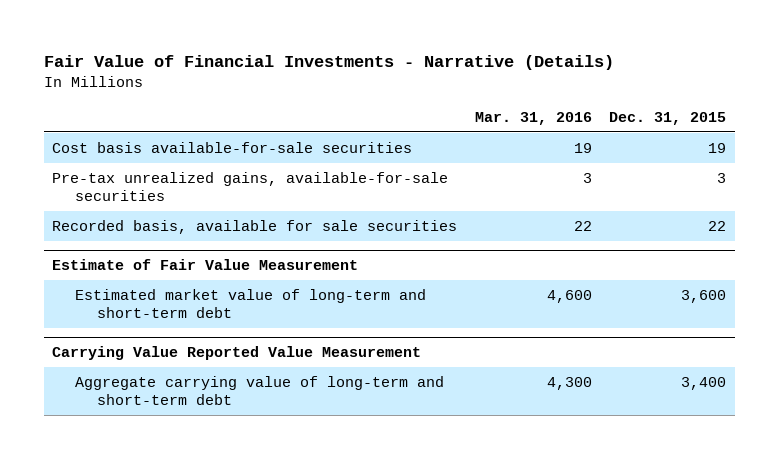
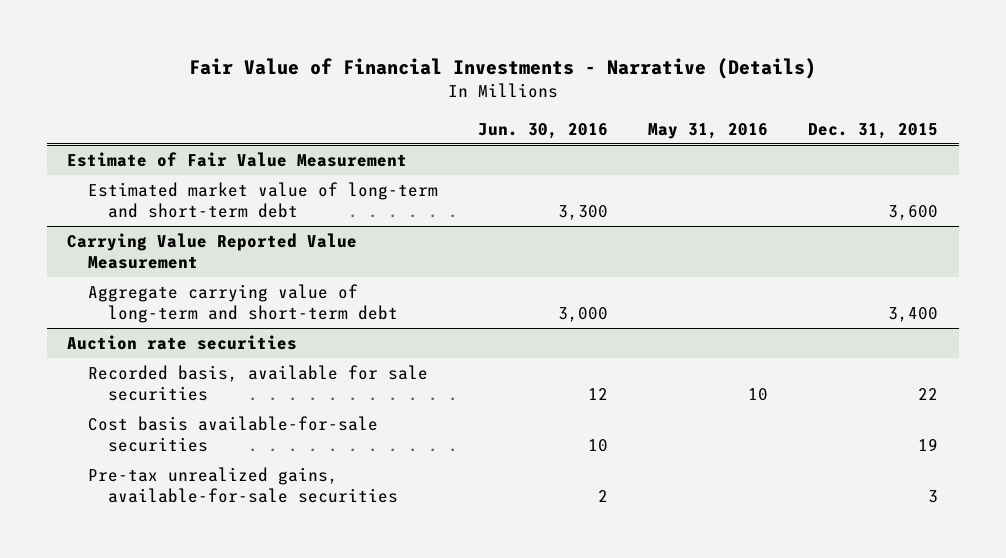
- | Mar. 31, 2016 | Dec. 31, 2015
+ | Jun. 30, 2016 | May 31, 2016 | Dec. 31, 2015
- Cost basis available-for-sale securities | 19 | 19
- Pre-tax unrealized gains, available-for-sale securities | 3 | 3
- Recorded basis, available for sale securities | 22 | 22
+ Auction rate securities
+ Recorded basis, available for sale securities | 12 | 10 | 22
+ Cost basis available-for-sale securities | 10 | | 19
+ Pre-tax unrealized gains, available-for-sale securities | 2 | | 3

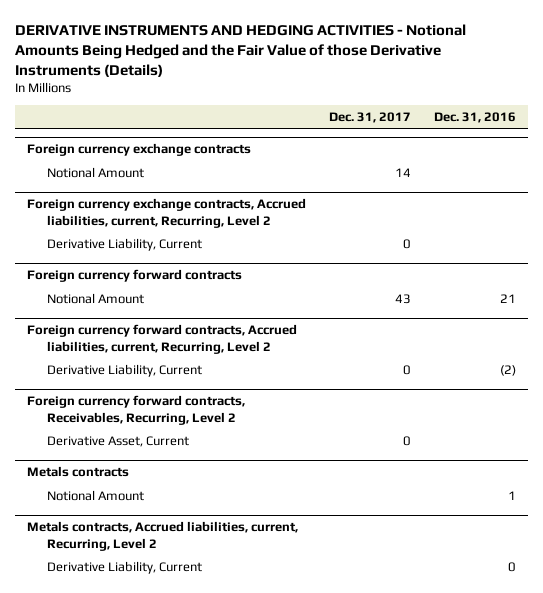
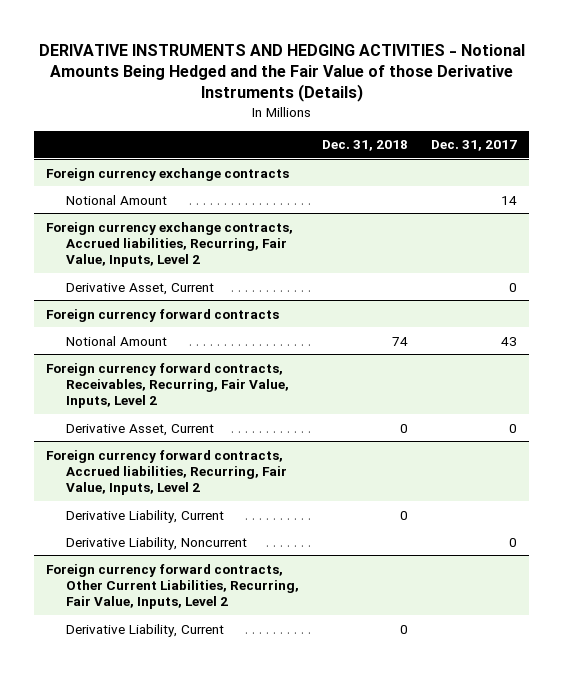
- | Dec. 31, 2017 | Dec. 31, 2016
+ | Dec. 31, 2018 | Dec. 31, 2017
- Foreign currency exchange contracts, Accrued liabilities, current, Recurring, Level 2
- Derivative Liability, Current | 0 |
+ Foreign currency exchange contracts, Accrued liabilities, Recurring, Fair Value, Inputs, Level 2
+ Derivative Asset, Current | | 0
- Foreign currency forward contracts, Accrued liabilities, current, Recurring, Level 2
- Derivative Liability, Current | 0 | (2)
- Foreign currency forward contracts, Receivables, Recurring, Level 2
+ Foreign currency forward contracts, Receivables, Recurring, Fair Value, Inputs, Level 2
- Metals contracts
- Notional Amount | | 1
- Metals contracts, Accrued liabilities, current, Recurring, Level 2
+ Foreign currency forward contracts, Accrued liabilities, Recurring, Fair Value, Inputs, Level 2
+ Derivative Liability, Noncurrent | | 0
+ Foreign currency forward contracts, Other Current Liabilities, Recurring, Fair Value, Inputs, Level 2
+ Derivative Liability, Current | 0 |

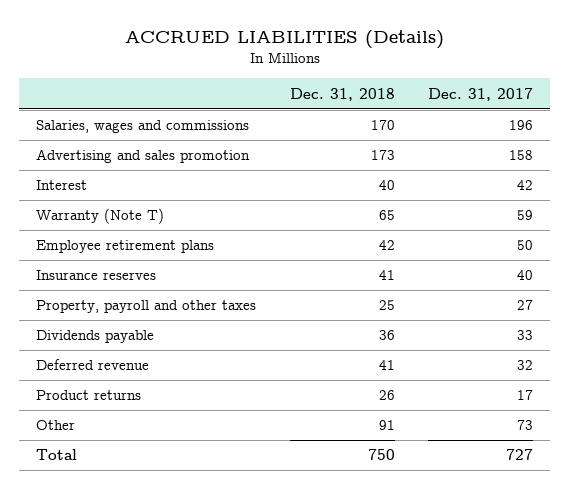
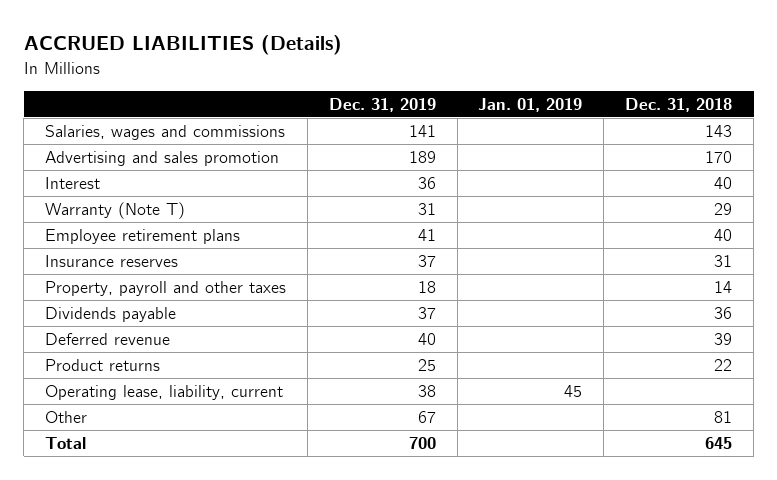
- | Dec. 31, 2018 | Dec. 31, 2017
+ | Dec. 31, 2019 | Jan. 01, 2019 | Dec. 31, 2018
- Salaries, wages and commissions | 170 | 196
- Advertising and sales promotion | 173 | 158
+ Salaries, wages and commissions | 141 | | 143
+ Advertising and sales promotion | 189 | | 170
- Warranty (Note T) | 65 | 59
- Employee retirement plans | 42 | 50
- Insurance reserves | 41 | 40
- Property, payroll and other taxes | 25 | 27
+ Warranty (Note T) | 31 | | 29
+ Employee retirement plans | 41 | | 40
+ Insurance reserves | 37 | | 31
+ Property, payroll and other taxes | 18 | | 14
- Deferred revenue | 41 | 32
- Product returns | 26 | 17
- Other | 91 | 73
- Total | 750 | 727
+ Deferred revenue | 40 | | 39
+ Product returns | 25 | | 22
+ Operating lease, liability, current | 38 | 45 |
+ Other | 67 | | 81
+ Total | 700 | | 645

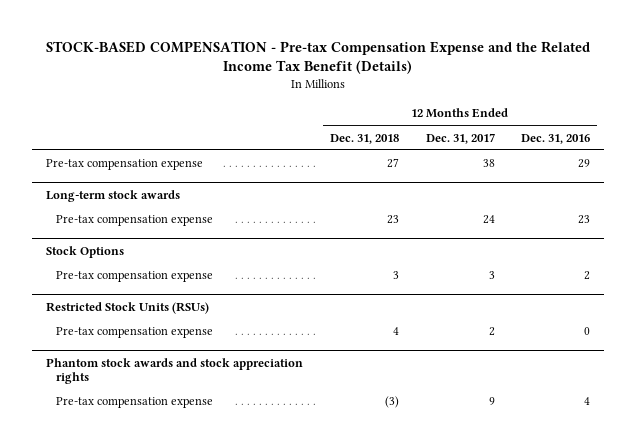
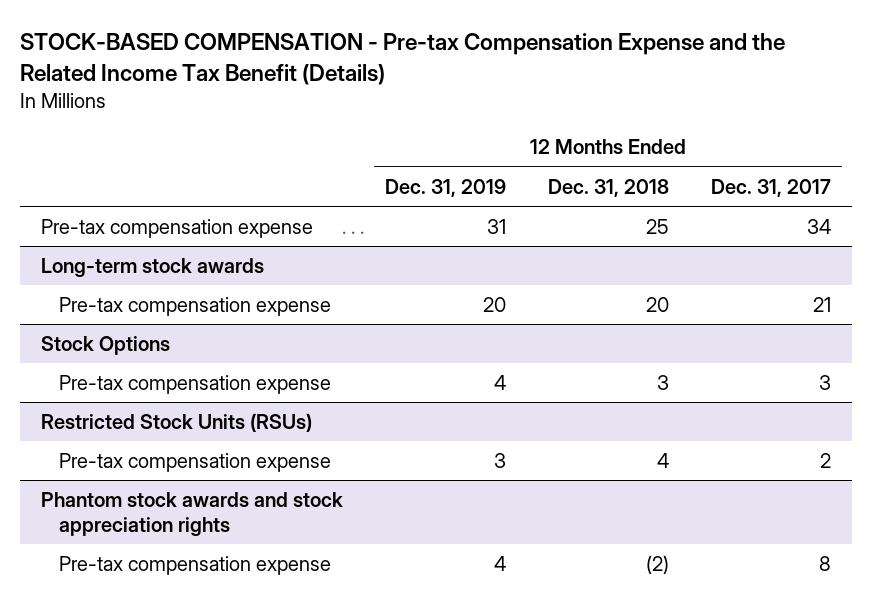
- | 12 Months Ended Dec. 31, 2018 | 12 Months Ended Dec. 31, 2017 | 12 Months Ended Dec. 31, 2016
+ | 12 Months Ended Dec. 31, 2019 | 12 Months Ended Dec. 31, 2018 | 12 Months Ended Dec. 31, 2017
- Pre-tax compensation expense | 27 | 38 | 29
+ Pre-tax compensation expense | 31 | 25 | 34
@ Long-term stock awards
- Pre-tax compensation expense | 23 | 24 | 23
+ Pre-tax compensation expense | 20 | 20 | 21
@ Phantom stock awards and stock appreciation rights
- Pre-tax compensation expense | (3) | 9 | 4
+ Pre-tax compensation expense | 4 | (2) | 8

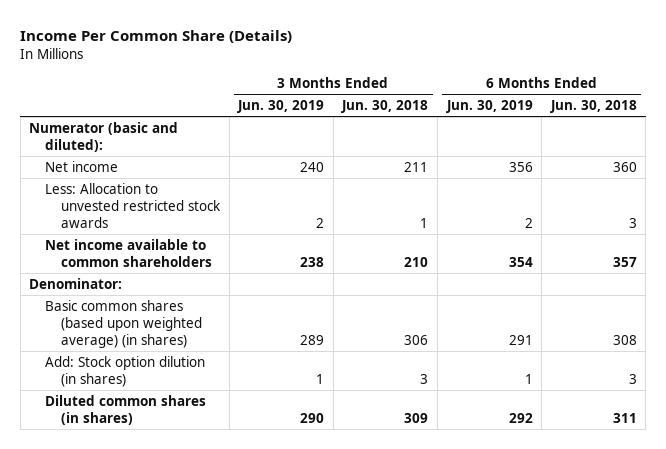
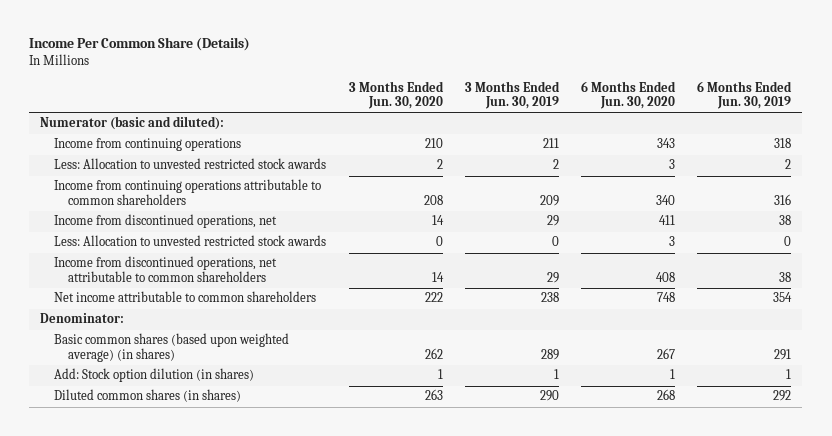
- | 3 Months Ended Jun. 30, 2019 | 3 Months Ended Jun. 30, 2018 | 6 Months Ended Jun. 30, 2019 | 6 Months Ended Jun. 30, 2018
+ | 3 Months Ended Jun. 30, 2020 | 3 Months Ended Jun. 30, 2019 | 6 Months Ended Jun. 30, 2020 | 6 Months Ended Jun. 30, 2019
- Net income | 240 | 211 | 356 | 360
+ Income from continuing operations | 210 | 211 | 343 | 318
- Net income available to common shareholders | 238 | 210 | 354 | 357
+ Income from continuing operations attributable to common shareholders | 208 | 209 | 340 | 316
+ Income from discontinued operations, net | 14 | 29 | 411 | 38
+ Less: Allocation to unvested restricted stock awards | 0 | 0 | 3 | 0
+ Income from discontinued operations, net attributable to common shareholders | 14 | 29 | 408 | 38
+ Net income attributable to common shareholders | 222 | 238 | 748 | 354

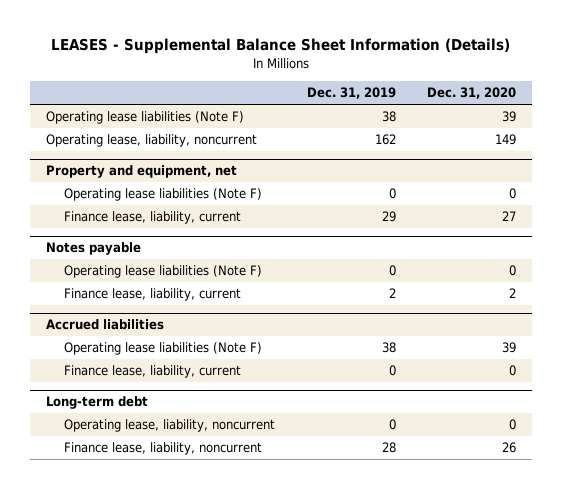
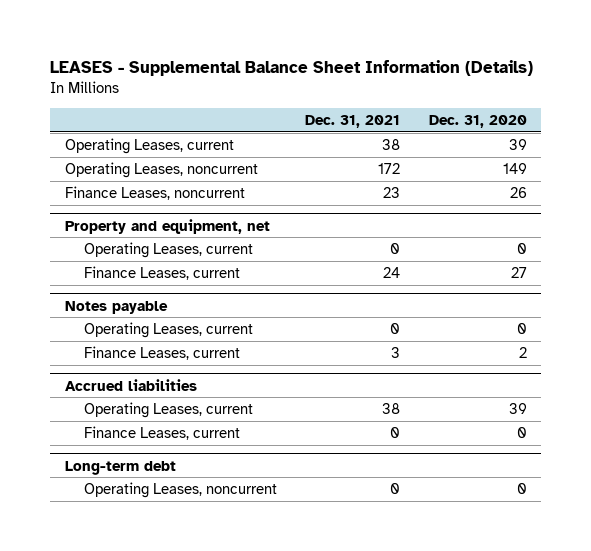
- | Dec. 31, 2019 | Dec. 31, 2020
+ | Dec. 31, 2021 | Dec. 31, 2020
- Operating lease liabilities (Note F) | 38 | 39
- Operating lease, liability, noncurrent | 162 | 149
+ Operating Leases, current | 38 | 39
+ Operating Leases, noncurrent | 172 | 149
+ Finance Leases, noncurrent | 23 | 26
@ Property and equipment, net
- Operating lease liabilities (Note F) | 0 | 0
- Finance lease, liability, current | 29 | 27
+ Operating Leases, current | 0 | 0
+ Finance Leases, current | 24 | 27
@ Notes payable
- Operating lease liabilities (Note F) | 0 | 0
- Finance lease, liability, current | 2 | 2
+ Operating Leases, current | 0 | 0
+ Finance Leases, current | 3 | 2
@ Accrued liabilities
- Operating lease liabilities (Note F) | 38 | 39
- Finance lease, liability, current | 0 | 0
+ Operating Leases, current | 38 | 39
+ Finance Leases, current | 0 | 0
@ Long-term debt
- Operating lease, liability, noncurrent | 0 | 0
- Finance lease, liability, noncurrent | 28 | 26
+ Operating Leases, noncurrent | 0 | 0

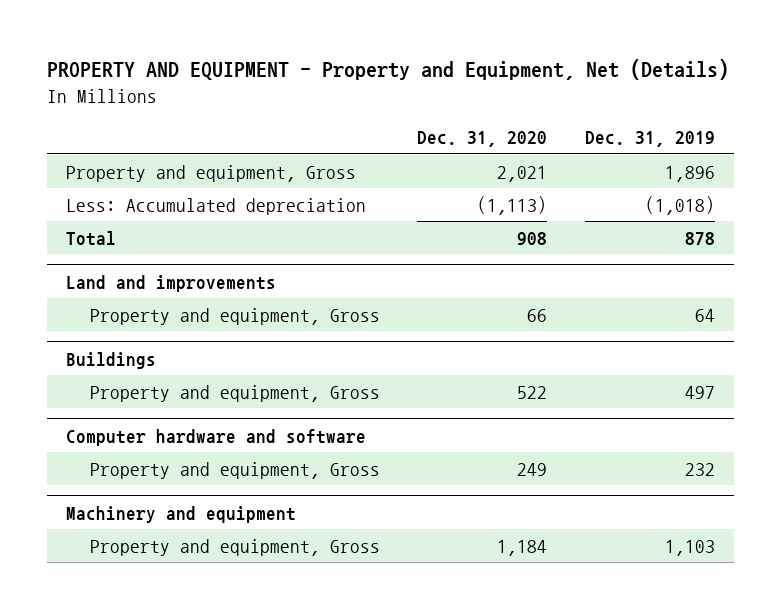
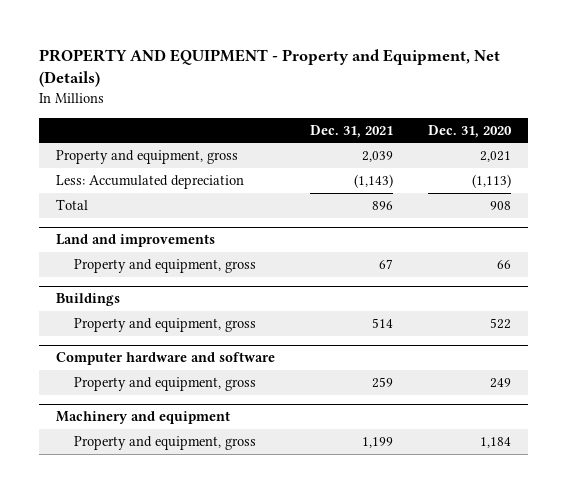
- | Dec. 31, 2020 | Dec. 31, 2019
+ | Dec. 31, 2021 | Dec. 31, 2020
- Property and equipment, Gross | 2,021 | 1,896
+ Property and equipment, gross | 2,039 | 2,021
@ Land and improvements
- Property and equipment, Gross | 66 | 64
+ Property and equipment, gross | 67 | 66
@ Buildings
- Property and equipment, Gross | 522 | 497
+ Property and equipment, gross | 514 | 522
@ Computer hardware and software
- Property and equipment, Gross | 249 | 232
+ Property and equipment, gross | 259 | 249
@ Machinery and equipment
- Property and equipment, Gross | 1,184 | 1,103
+ Property and equipment, gross | 1,199 | 1,184

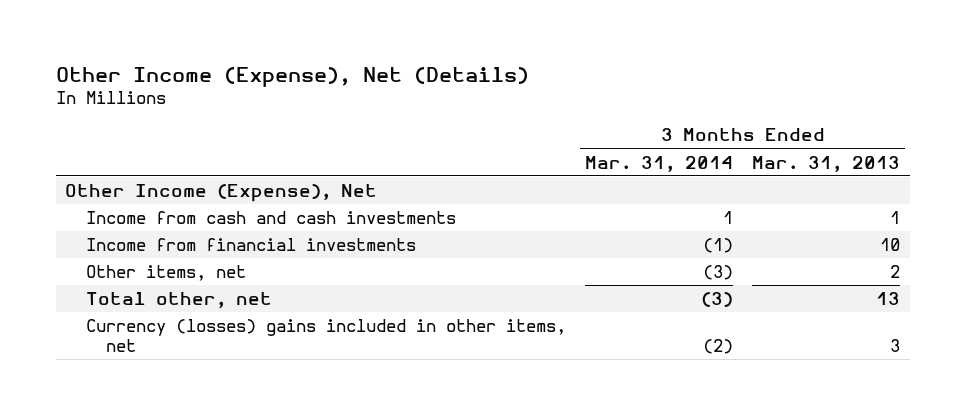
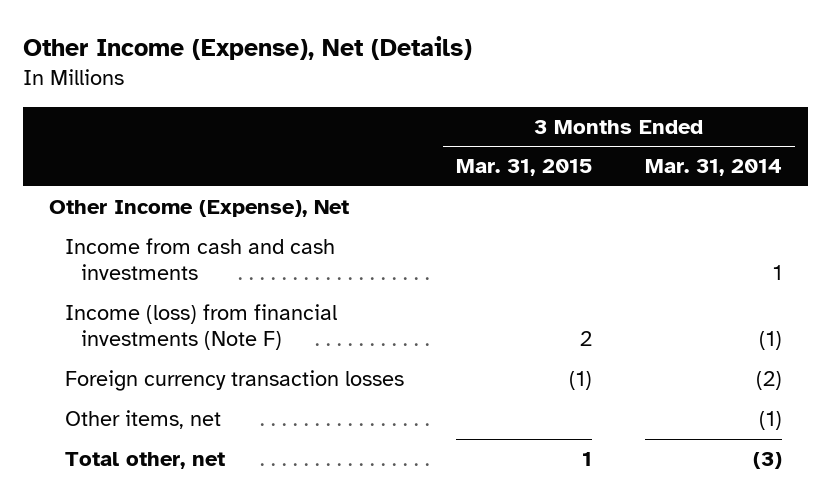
- | 3 Months Ended Mar. 31, 2014 | 3 Months Ended Mar. 31, 2013
+ | 3 Months Ended Mar. 31, 2015 | 3 Months Ended Mar. 31, 2014
- Income from financial investments | (1) | 10
- Other items, net | (3) | 2
+ Income (loss) from financial investments (Note F) | 2 | (1)
+ Foreign currency transaction losses | (1) | (2)
+ Other items, net | | (1)
- Currency (losses) gains included in other items, net | (2) | 3

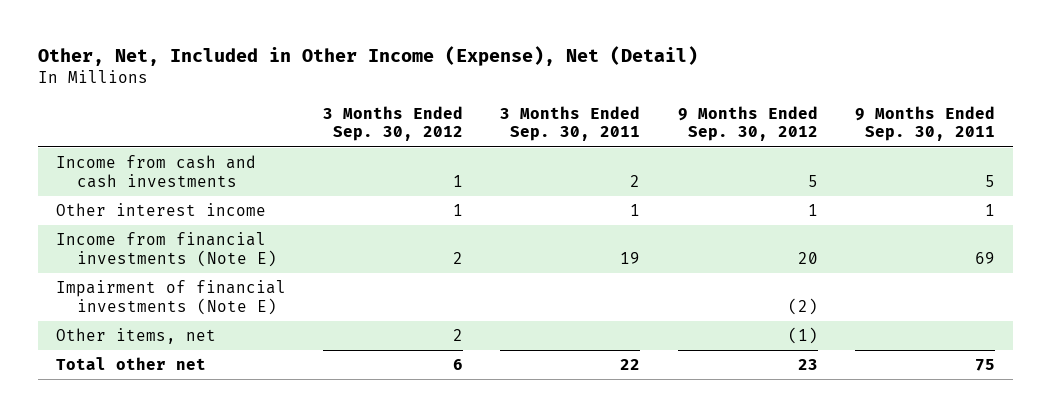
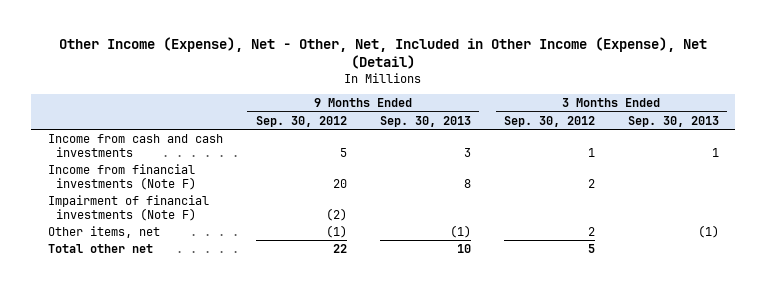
- Other, Net, Included in Other Income (Expense), Net (Detail)
+ Other Income (Expense), Net - Other, Net, Included in Other Income (Expense), Net (Detail)
- | 3 Months Ended Sep. 30, 2012 | 3 Months Ended Sep. 30, 2011 | 9 Months Ended Sep. 30, 2012 | 9 Months Ended Sep. 30, 2011
+ | 9 Months Ended Sep. 30, 2012 | 9 Months Ended Sep. 30, 2013 | 3 Months Ended Sep. 30, 2012 | 3 Months Ended Sep. 30, 2013
- Other interest income | 1 | 1 | 1 | 1
- Income from financial investments (Note E) | 2 | 19 | 20 | 69
- Impairment of financial investments (Note E) | | | (2) |
+ Income from financial investments (Note F) | 20 | 8 | 2 |
+ Impairment of financial investments (Note F) | (2) | | |
- Total other net | 6 | 22 | 23 | 75
+ Total other net | 22 | 10 | 5 |

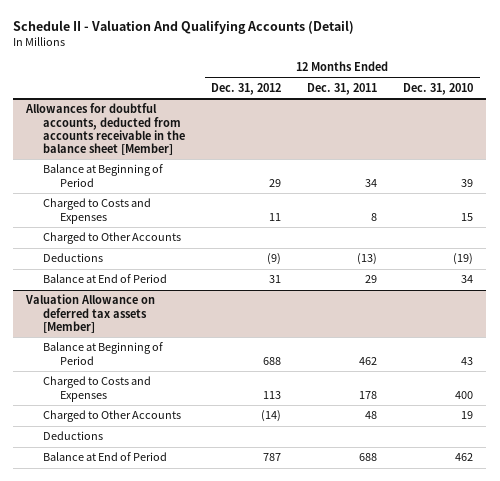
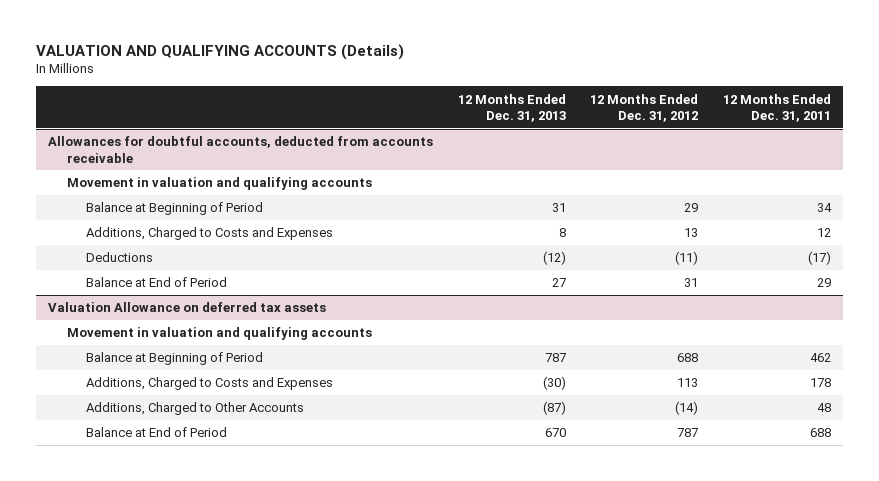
- Schedule II - Valuation And Qualifying Accounts (Detail)
+ VALUATION AND QUALIFYING ACCOUNTS (Details)
- | 12 Months Ended Dec. 31, 2012 | 12 Months Ended Dec. 31, 2011 | 12 Months Ended Dec. 31, 2010
+ | 12 Months Ended Dec. 31, 2013 | 12 Months Ended Dec. 31, 2012 | 12 Months Ended Dec. 31, 2011
- Allowances for doubtful accounts, deducted from accounts receivable in the balance sheet [Member]
+ Allowances for doubtful accounts, deducted from accounts receivable
+ Movement in valuation and qualifying accounts
- Charged to Costs and Expenses | 11 | 8 | 15
- Charged to Other Accounts
- Deductions | (9) | (13) | (19)
+ Additions, Charged to Costs and Expenses | 8 | 13 | 12
+ Deductions | (12) | (11) | (17)
- Valuation Allowance on deferred tax assets [Member]
+ Valuation Allowance on deferred tax assets
+ Movement in valuation and qualifying accounts
- Charged to Costs and Expenses | 113 | 178 | 400
- Charged to Other Accounts | (14) | 48 | 19
- Deductions
+ Additions, Charged to Costs and Expenses | (30) | 113 | 178
+ Additions, Charged to Other Accounts | (87) | (14) | 48

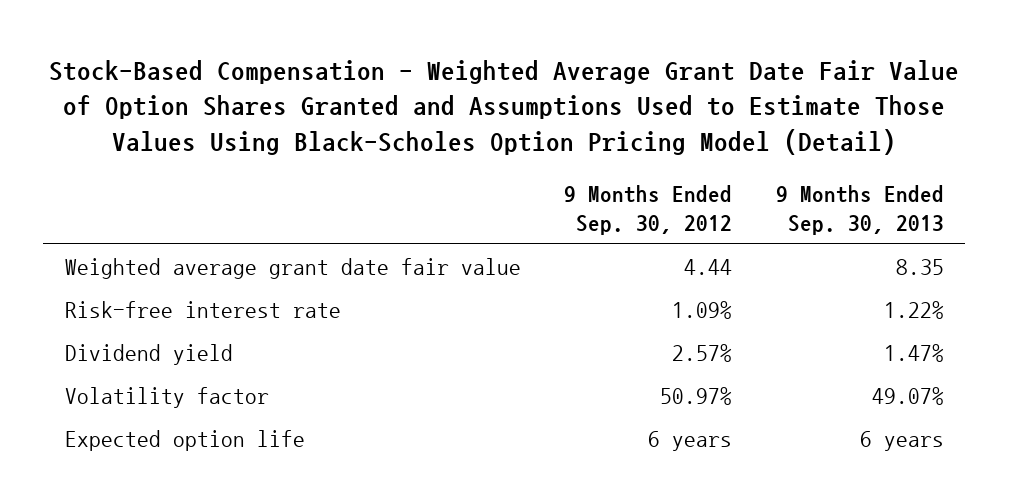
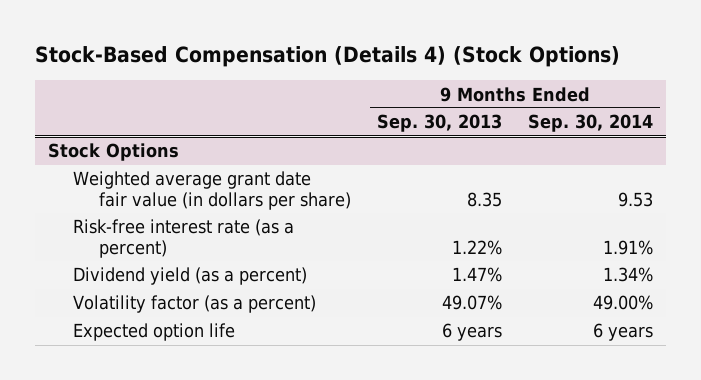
- Stock-Based Compensation - Weighted Average Grant Date Fair Value of Option Shares Granted and Assumptions Used to Estimate Those Values Using Black-Scholes Option Pricing Model (Detail)
+ Stock-Based Compensation (Details 4) (Stock Options)
- | 9 Months Ended Sep. 30, 2012 | 9 Months Ended Sep. 30, 2013
+ | 9 Months Ended Sep. 30, 2013 | 9 Months Ended Sep. 30, 2014
- Weighted average grant date fair value | 4.44 | 8.35
- Risk-free interest rate | 1.09% | 1.22%
- Dividend yield | 2.57% | 1.47%
- Volatility factor | 50.97% | 49.07%
+ Stock Options
+ Weighted average grant date fair value (in dollars per share) | 8.35 | 9.53
+ Risk-free interest rate (as a percent) | 1.22% | 1.91%
+ Dividend yield (as a percent) | 1.47% | 1.34%
+ Volatility factor (as a percent) | 49.07% | 49.00%

